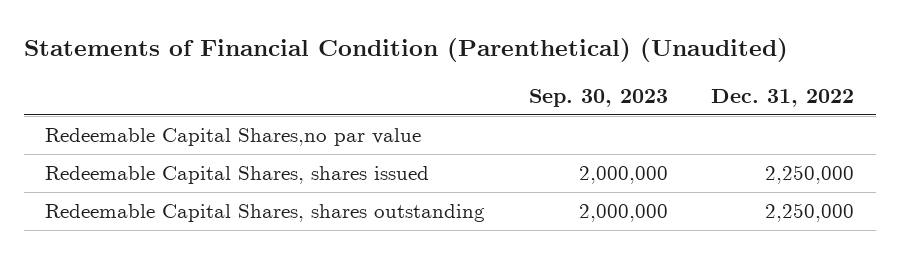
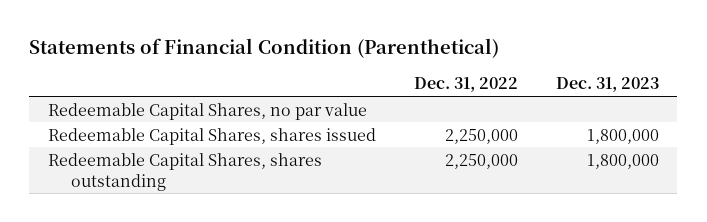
- Statements of Financial Condition (Parenthetical) (Unaudited)
+ Statements of Financial Condition (Parenthetical)
- | Sep. 30, 2023 | Dec. 31, 2022
+ | Dec. 31, 2022 | Dec. 31, 2023
- Redeemable Capital Shares,no par value
+ Redeemable Capital Shares, no par value

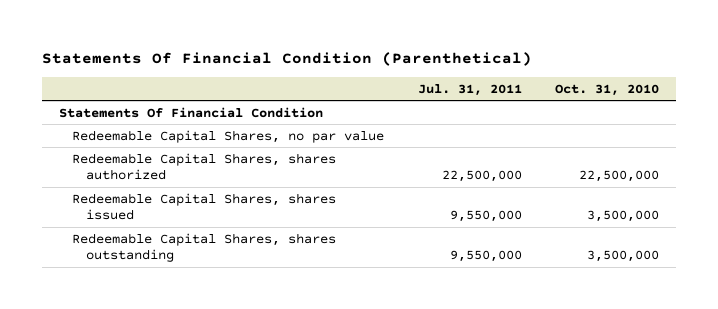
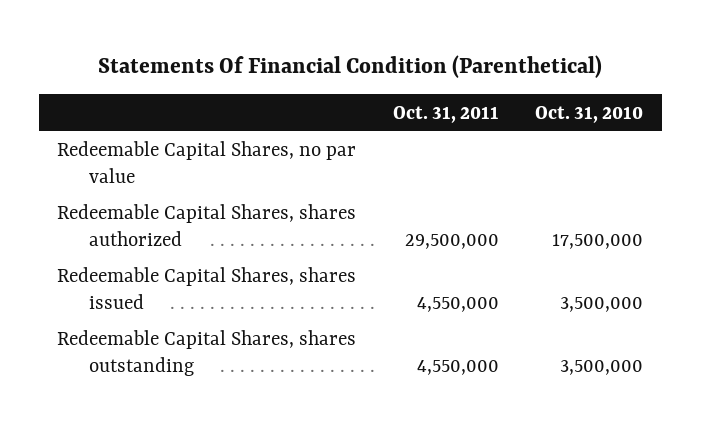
- | Jul. 31, 2011 | Oct. 31, 2010
+ | Oct. 31, 2011 | Oct. 31, 2010
- Statements Of Financial Condition
- Redeemable Capital Shares, shares authorized | 22,500,000 | 22,500,000
+ Redeemable Capital Shares, shares authorized | 29,500,000 | 17,500,000

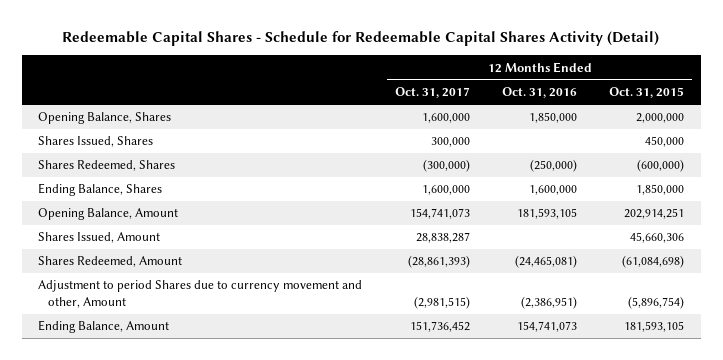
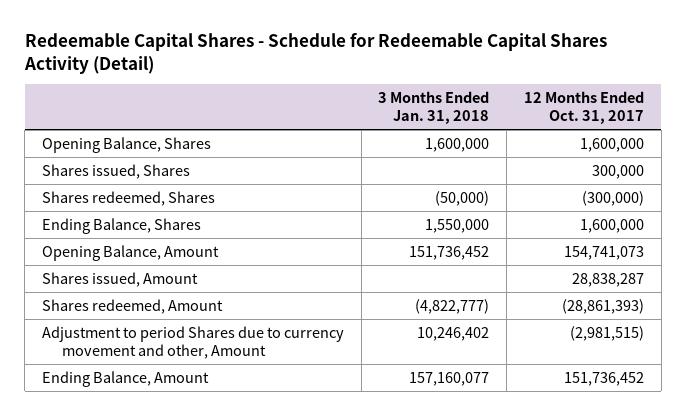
- | 12 Months Ended Oct. 31, 2017 | 12 Months Ended Oct. 31, 2016 | 12 Months Ended Oct. 31, 2015
+ | 3 Months Ended Jan. 31, 2018 | 12 Months Ended Oct. 31, 2017
- Shares Issued, Shares | 300,000 | | 450,000
- Shares Redeemed, Shares | (300,000) | (250,000) | (600,000)
+ Shares issued, Shares | | 300,000
+ Shares redeemed, Shares | (50,000) | (300,000)
- Shares Issued, Amount | 28,838,287 | | 45,660,306
- Shares Redeemed, Amount | (28,861,393) | (24,465,081) | (61,084,698)
+ Shares issued, Amount | | 28,838,287
+ Shares redeemed, Amount | (4,822,777) | (28,861,393)

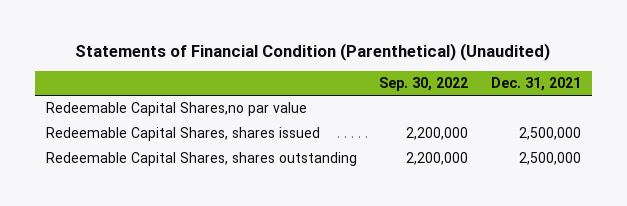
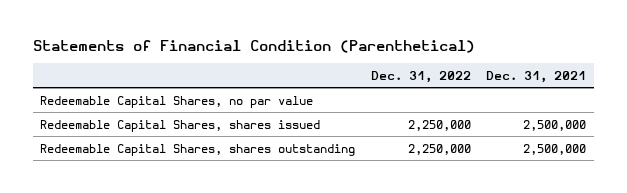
- Statements of Financial Condition (Parenthetical) (Unaudited)
+ Statements of Financial Condition (Parenthetical)
- | Sep. 30, 2022 | Dec. 31, 2021
+ | Dec. 31, 2022 | Dec. 31, 2021
- Redeemable Capital Shares,no par value
+ Redeemable Capital Shares, no par value

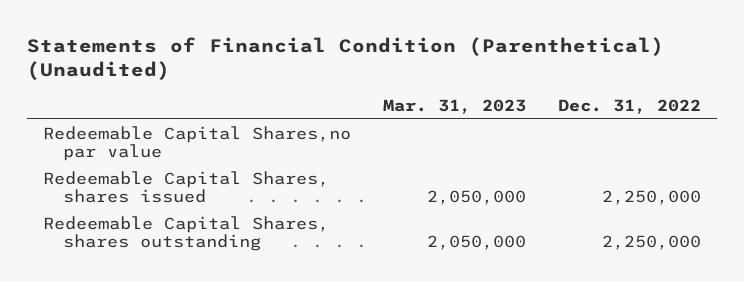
- Statements of Financial Condition (Parenthetical)
+ Statements of Financial Condition (Parenthetical) (Unaudited)
- | Dec. 31, 2022 | Dec. 31, 2021
+ | Mar. 31, 2023 | Dec. 31, 2022
- Redeemable Capital Shares, no par value
+ Redeemable Capital Shares,no par value

